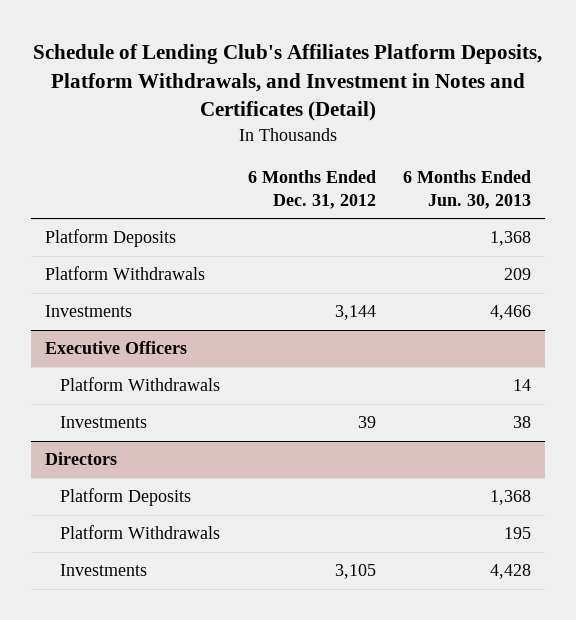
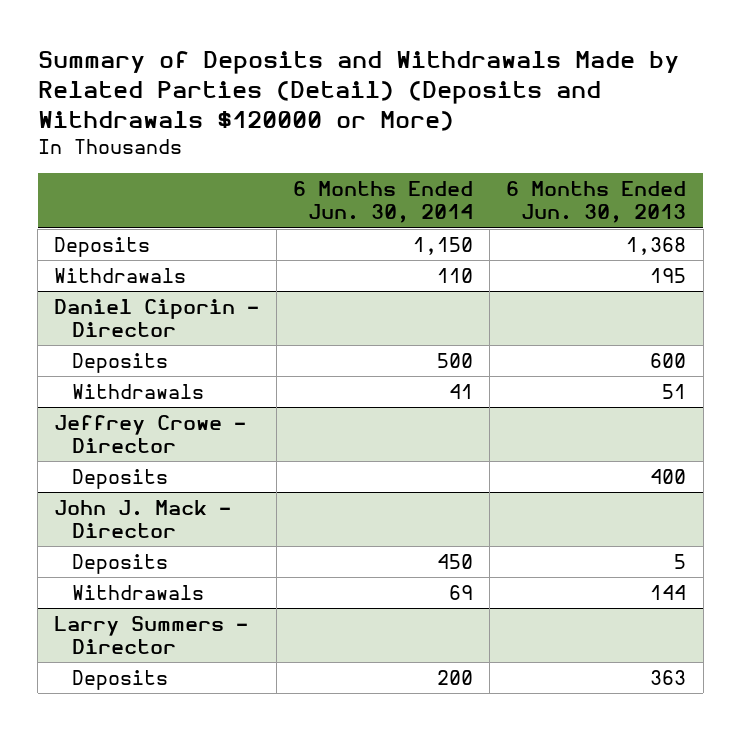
- Schedule of Lending Club's Affiliates Platform Deposits, Platform Withdrawals, and Investment in Notes and Certificates (Detail)
+ Summary of Deposits and Withdrawals Made by Related Parties (Detail) (Deposits and Withdrawals $120000 or More)
- | 6 Months Ended Dec. 31, 2012 | 6 Months Ended Jun. 30, 2013
+ | 6 Months Ended Jun. 30, 2014 | 6 Months Ended Jun. 30, 2013
- Platform Deposits | | 1,368
- Platform Withdrawals | | 209
- Investments | 3,144 | 4,466
- Executive Officers
- Platform Withdrawals | | 14
- Investments | 39 | 38
- Directors
- Platform Deposits | | 1,368
- Platform Withdrawals | | 195
- Investments | 3,105 | 4,428
+ Deposits | 1,150 | 1,368
+ Withdrawals | 110 | 195
+ Daniel Ciporin - Director
+ Deposits | 500 | 600
+ Withdrawals | 41 | 51
+ Jeffrey Crowe - Director
+ Deposits | | 400
+ John J. Mack - Director
+ Deposits | 450 | 5
+ Withdrawals | 69 | 144
+ Larry Summers - Director
+ Deposits | 200 | 363

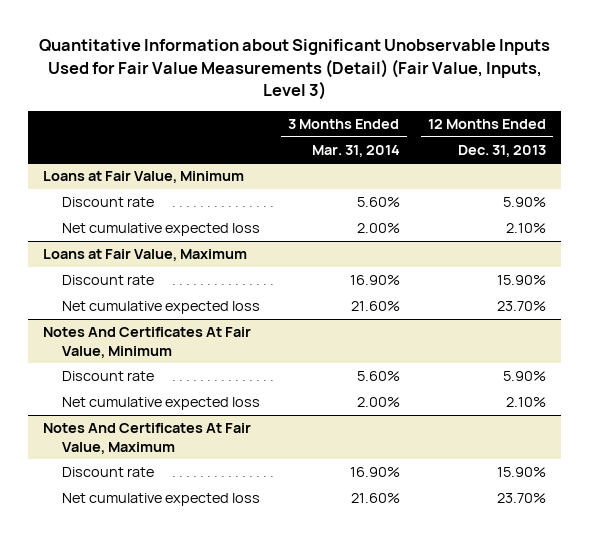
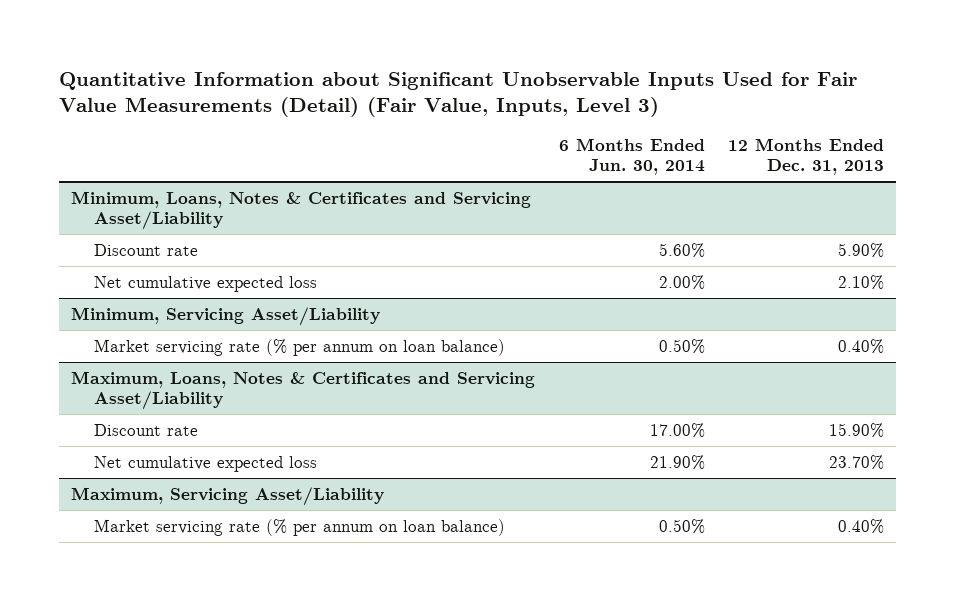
- | 3 Months Ended Mar. 31, 2014 | 12 Months Ended Dec. 31, 2013
+ | 6 Months Ended Jun. 30, 2014 | 12 Months Ended Dec. 31, 2013
- Loans at Fair Value, Minimum
- Discount rate | 5.60% | 5.90%
- Net cumulative expected loss | 2.00% | 2.10%
- Loans at Fair Value, Maximum
- Discount rate | 16.90% | 15.90%
- Net cumulative expected loss | 21.60% | 23.70%
- Notes And Certificates At Fair Value, Minimum
+ Minimum, Loans, Notes & Certificates and Servicing Asset/Liability
- Notes And Certificates At Fair Value, Maximum
+ Minimum, Servicing Asset/Liability
+ Market servicing rate (% per annum on loan balance) | 0.50% | 0.40%
+ Maximum, Loans, Notes & Certificates and Servicing Asset/Liability
+ Maximum, Servicing Asset/Liability
+ Market servicing rate (% per annum on loan balance) | 0.50% | 0.40%

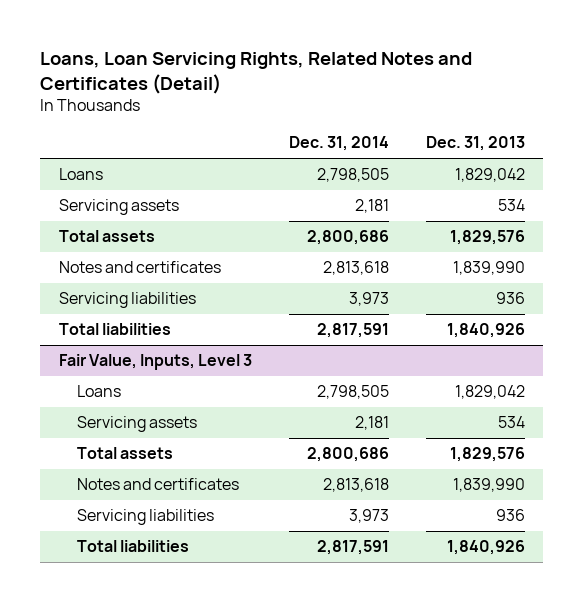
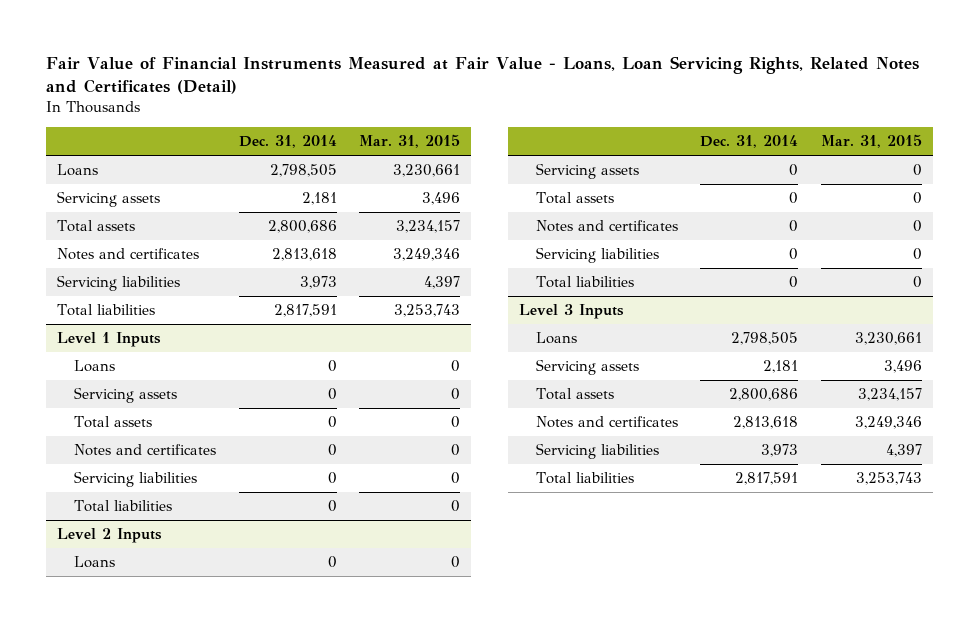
- Loans, Loan Servicing Rights, Related Notes and Certificates (Detail)
+ Fair Value of Financial Instruments Measured at Fair Value - Loans, Loan Servicing Rights, Related Notes and Certificates (Detail)
- | Dec. 31, 2014 | Dec. 31, 2013
+ | Dec. 31, 2014 | Mar. 31, 2015
- Fair Value, Inputs, Level 3
+ Level 1 Inputs
+ Loans | 0 | 0
+ Servicing assets | 0 | 0
+ Total assets | 0 | 0
+ Notes and certificates | 0 | 0
+ Servicing liabilities | 0 | 0
+ Total liabilities | 0 | 0
+ Level 2 Inputs
+ Loans | 0 | 0
+ Servicing assets | 0 | 0
+ Total assets | 0 | 0
+ Notes and certificates | 0 | 0
+ Servicing liabilities | 0 | 0
+ Total liabilities | 0 | 0
+ Level 3 Inputs

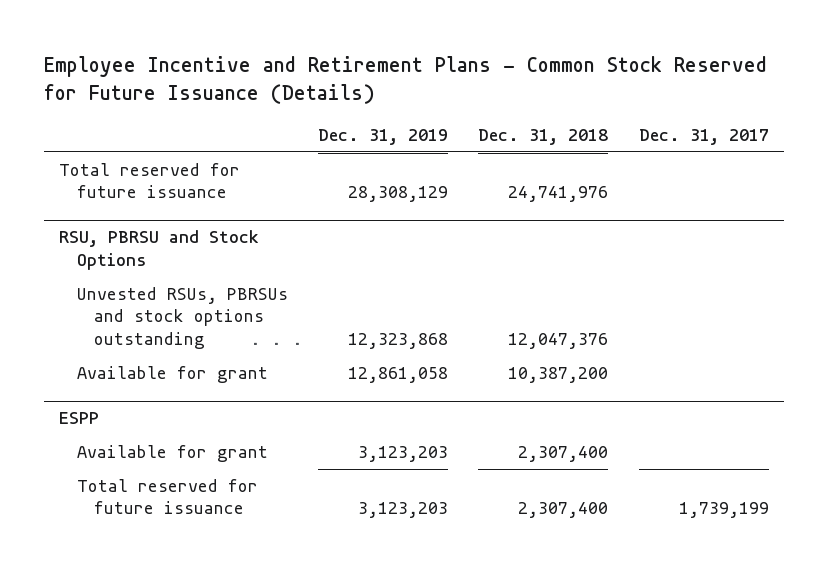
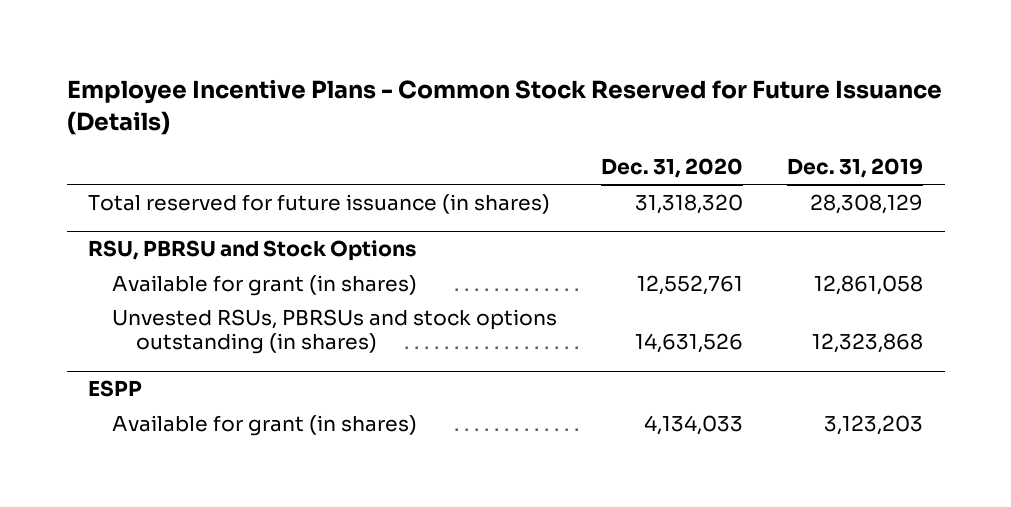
- Employee Incentive and Retirement Plans - Common Stock Reserved for Future Issuance (Details)
+ Employee Incentive Plans - Common Stock Reserved for Future Issuance (Details)
- | Dec. 31, 2019 | Dec. 31, 2018 | Dec. 31, 2017
+ | Dec. 31, 2020 | Dec. 31, 2019
- Total reserved for future issuance | 28,308,129 | 24,741,976 |
+ Total reserved for future issuance (in shares) | 31,318,320 | 28,308,129
@ RSU, PBRSU and Stock Options
- Unvested RSUs, PBRSUs and stock options outstanding | 12,323,868 | 12,047,376 |
- Available for grant | 12,861,058 | 10,387,200 |
+ Available for grant (in shares) | 12,552,761 | 12,861,058
+ Unvested RSUs, PBRSUs and stock options outstanding (in shares) | 14,631,526 | 12,323,868
@ ESPP
- Available for grant | 3,123,203 | 2,307,400 |
- Total reserved for future issuance | 3,123,203 | 2,307,400 | 1,739,199
+ Available for grant (in shares) | 4,134,033 | 3,123,203

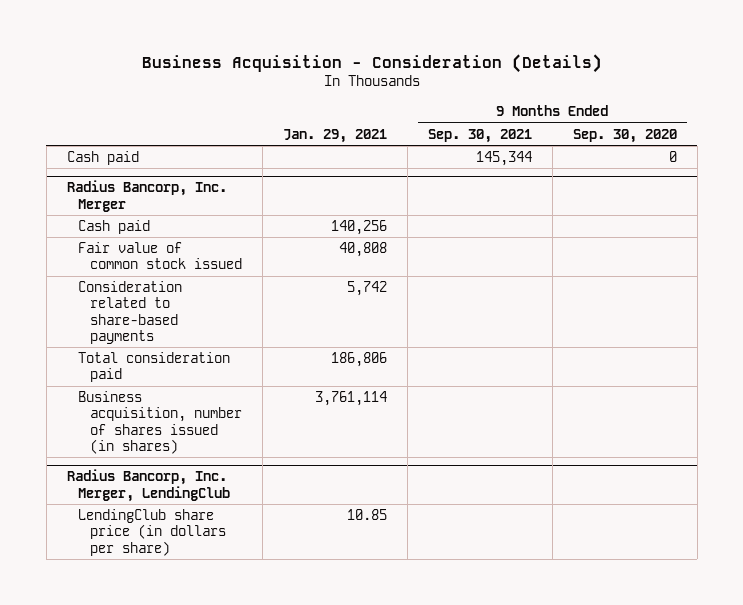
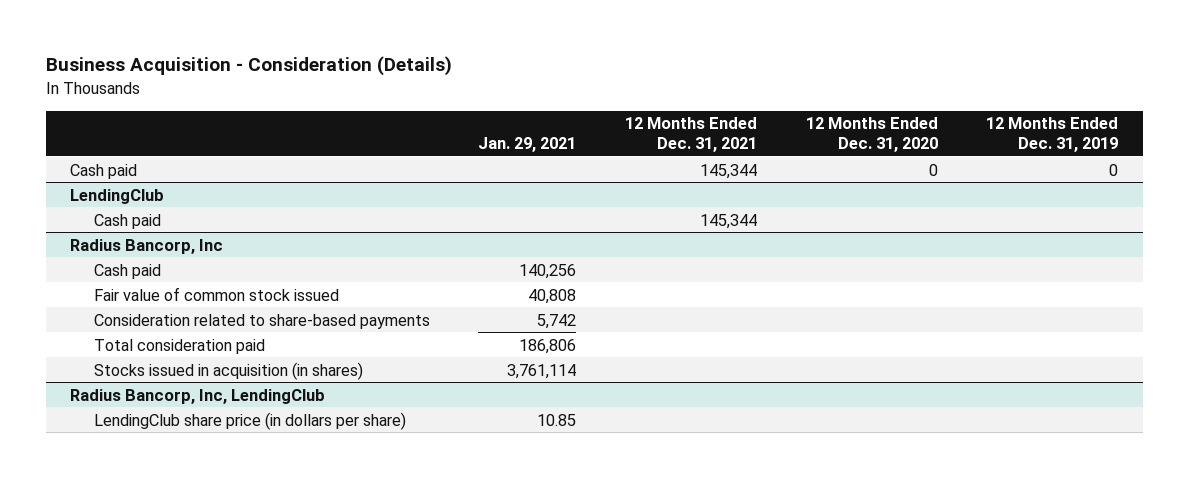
- | Jan. 29, 2021 | 9 Months Ended Sep. 30, 2021 | 9 Months Ended Sep. 30, 2020
+ | Jan. 29, 2021 | 12 Months Ended Dec. 31, 2021 | 12 Months Ended Dec. 31, 2020 | 12 Months Ended Dec. 31, 2019
- Radius Bancorp, Inc. Merger
+ LendingClub
+ Cash paid | | 145,344 | |
+ Radius Bancorp, Inc
- Business acquisition, number of shares issued (in shares) | 3,761,114 | |
- Radius Bancorp, Inc. Merger, LendingClub
+ Stocks issued in acquisition (in shares) | 3,761,114 | | |
+ Radius Bancorp, Inc, LendingClub

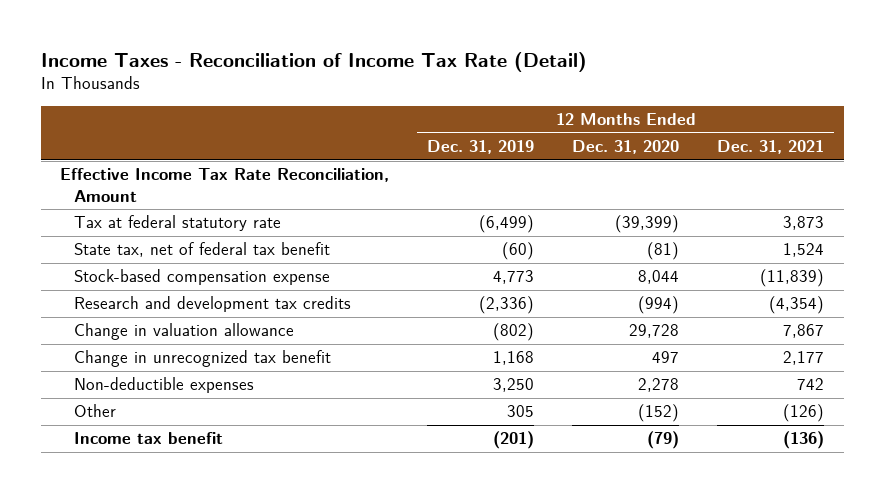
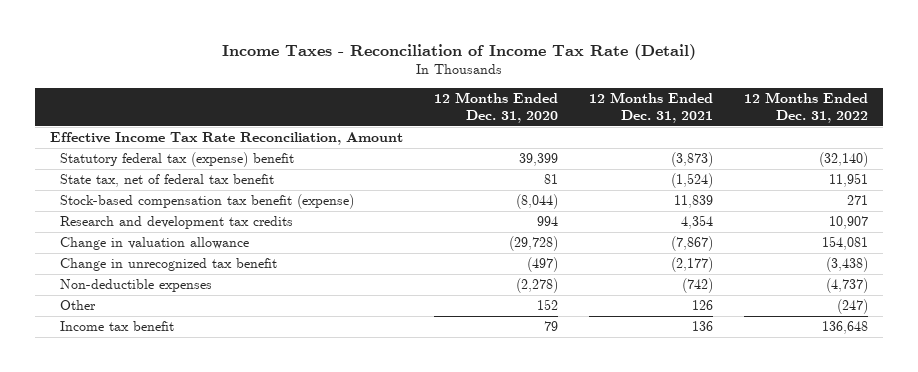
- | 12 Months Ended Dec. 31, 2019 | 12 Months Ended Dec. 31, 2020 | 12 Months Ended Dec. 31, 2021
+ | 12 Months Ended Dec. 31, 2020 | 12 Months Ended Dec. 31, 2021 | 12 Months Ended Dec. 31, 2022
- Tax at federal statutory rate | (6,499) | (39,399) | 3,873
- State tax, net of federal tax benefit | (60) | (81) | 1,524
- Stock-based compensation expense | 4,773 | 8,044 | (11,839)
- Research and development tax credits | (2,336) | (994) | (4,354)
- Change in valuation allowance | (802) | 29,728 | 7,867
- Change in unrecognized tax benefit | 1,168 | 497 | 2,177
- Non-deductible expenses | 3,250 | 2,278 | 742
- Other | 305 | (152) | (126)
- Income tax benefit | (201) | (79) | (136)
+ Statutory federal tax (expense) benefit | 39,399 | (3,873) | (32,140)
+ State tax, net of federal tax benefit | 81 | (1,524) | 11,951
+ Stock-based compensation tax benefit (expense) | (8,044) | 11,839 | 271
+ Research and development tax credits | 994 | 4,354 | 10,907
+ Change in valuation allowance | (29,728) | (7,867) | 154,081
+ Change in unrecognized tax benefit | (497) | (2,177) | (3,438)
+ Non-deductible expenses | (2,278) | (742) | (4,737)
+ Other | 152 | 126 | (247)
+ Income tax benefit | 79 | 136 | 136,648

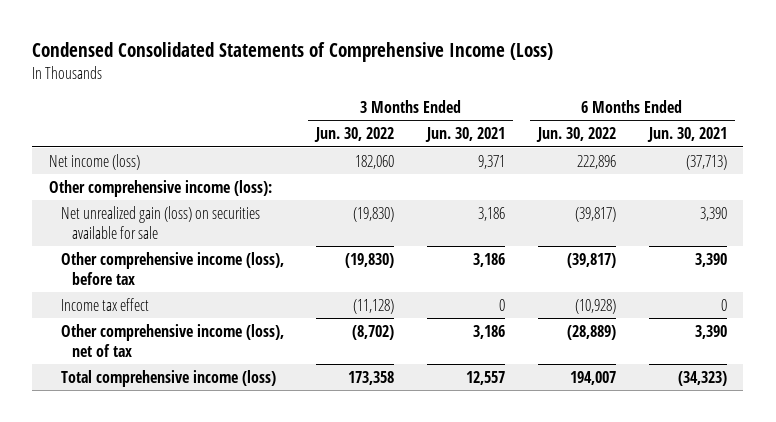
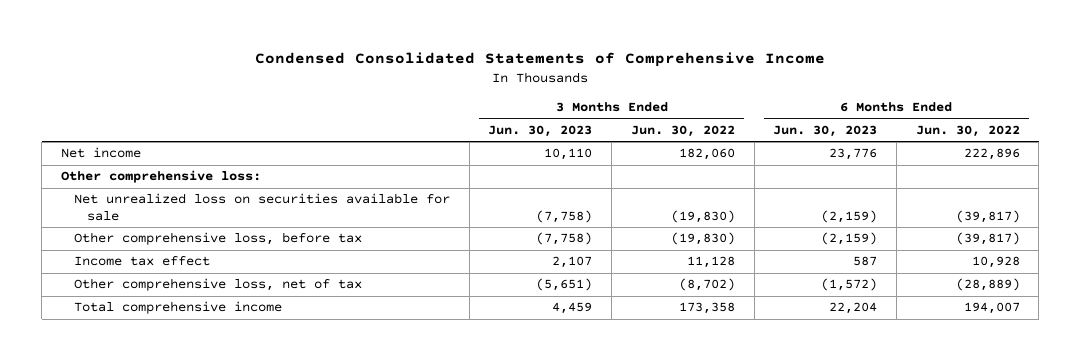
- Condensed Consolidated Statements of Comprehensive Income (Loss)
+ Condensed Consolidated Statements of Comprehensive Income
- | 3 Months Ended Jun. 30, 2022 | 3 Months Ended Jun. 30, 2021 | 6 Months Ended Jun. 30, 2022 | 6 Months Ended Jun. 30, 2021
+ | 3 Months Ended Jun. 30, 2023 | 3 Months Ended Jun. 30, 2022 | 6 Months Ended Jun. 30, 2023 | 6 Months Ended Jun. 30, 2022
- Net income (loss) | 182,060 | 9,371 | 222,896 | (37,713)
- Other comprehensive income (loss):
- Net unrealized gain (loss) on securities available for sale | (19,830) | 3,186 | (39,817) | 3,390
- Other comprehensive income (loss), before tax | (19,830) | 3,186 | (39,817) | 3,390
- Income tax effect | (11,128) | 0 | (10,928) | 0
- Other comprehensive income (loss), net of tax | (8,702) | 3,186 | (28,889) | 3,390
- Total comprehensive income (loss) | 173,358 | 12,557 | 194,007 | (34,323)
+ Net income | 10,110 | 182,060 | 23,776 | 222,896
+ Other comprehensive loss:
+ Net unrealized loss on securities available for sale | (7,758) | (19,830) | (2,159) | (39,817)
+ Other comprehensive loss, before tax | (7,758) | (19,830) | (2,159) | (39,817)
+ Income tax effect | 2,107 | 11,128 | 587 | 10,928
+ Other comprehensive loss, net of tax | (5,651) | (8,702) | (1,572) | (28,889)
+ Total comprehensive income | 4,459 | 173,358 | 22,204 | 194,007

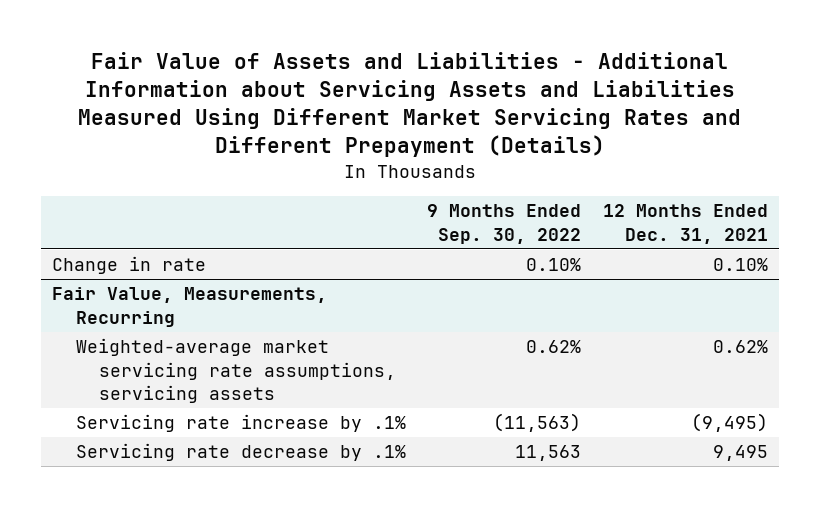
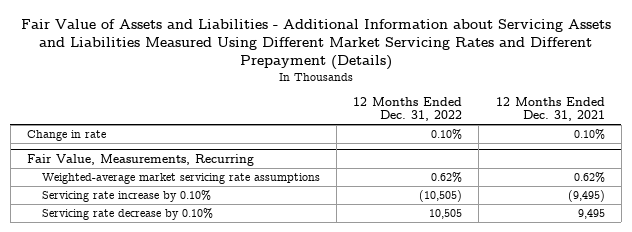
- | 9 Months Ended Sep. 30, 2022 | 12 Months Ended Dec. 31, 2021
+ | 12 Months Ended Dec. 31, 2022 | 12 Months Ended Dec. 31, 2021
@ Fair Value, Measurements, Recurring
- Weighted-average market servicing rate assumptions, servicing assets | 0.62% | 0.62%
- Servicing rate increase by .1% | (11,563) | (9,495)
- Servicing rate decrease by .1% | 11,563 | 9,495
+ Weighted-average market servicing rate assumptions | 0.62% | 0.62%
+ Servicing rate increase by 0.10% | (10,505) | (9,495)
+ Servicing rate decrease by 0.10% | 10,505 | 9,495

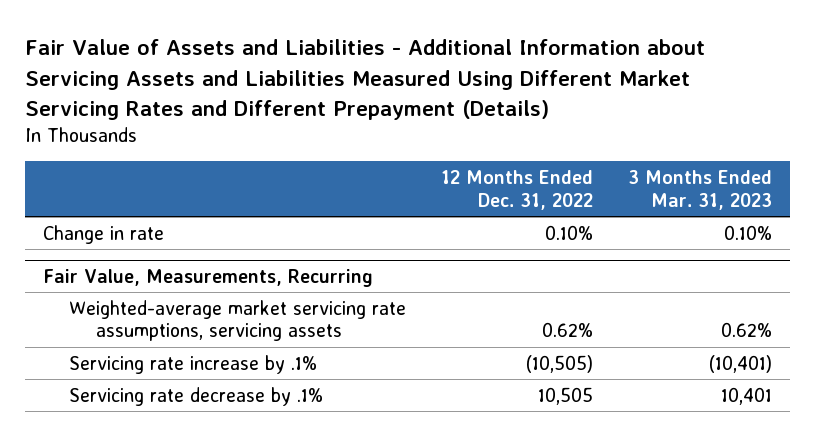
- | 12 Months Ended Dec. 31, 2022 | 12 Months Ended Dec. 31, 2021
+ | 12 Months Ended Dec. 31, 2022 | 3 Months Ended Mar. 31, 2023
@ Fair Value, Measurements, Recurring
- Weighted-average market servicing rate assumptions | 0.62% | 0.62%
- Servicing rate increase by 0.10% | (10,505) | (9,495)
- Servicing rate decrease by 0.10% | 10,505 | 9,495
+ Weighted-average market servicing rate assumptions, servicing assets | 0.62% | 0.62%
+ Servicing rate increase by .1% | (10,505) | (10,401)
+ Servicing rate decrease by .1% | 10,505 | 10,401

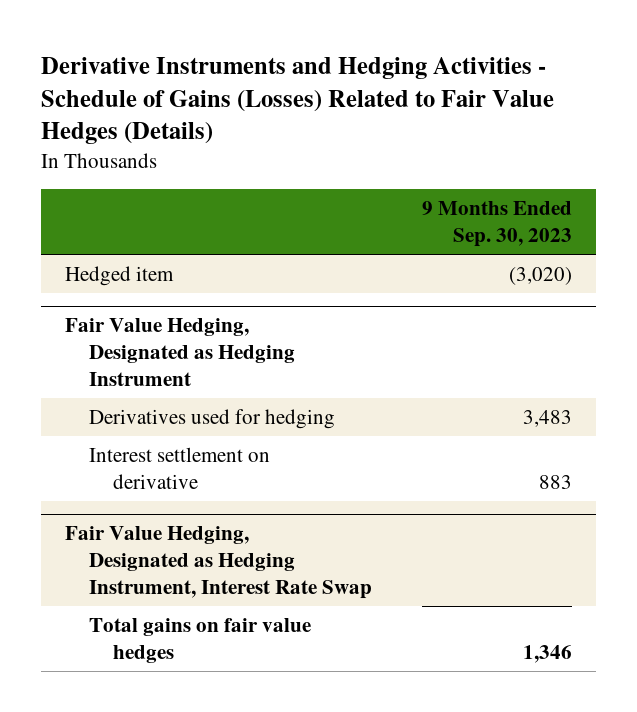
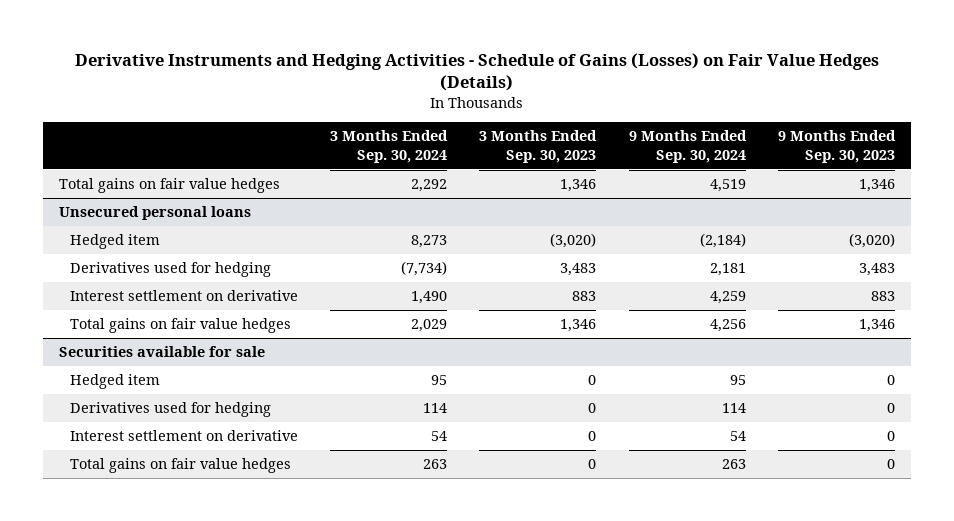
- Derivative Instruments and Hedging Activities - Schedule of Gains (Losses) Related to Fair Value Hedges (Details)
+ Derivative Instruments and Hedging Activities - Schedule of Gains (Losses) on Fair Value Hedges (Details)
- | 9 Months Ended Sep. 30, 2023
+ | 3 Months Ended Sep. 30, 2024 | 3 Months Ended Sep. 30, 2023 | 9 Months Ended Sep. 30, 2024 | 9 Months Ended Sep. 30, 2023
+ Total gains on fair value hedges | 2,292 | 1,346 | 4,519 | 1,346
+ Unsecured personal loans
- Fair Value Hedging, Designated as Hedging Instrument
- Fair Value Hedging, Designated as Hedging Instrument, Interest Rate Swap
+ Securities available for sale
+ Hedged item | 95 | 0 | 95 | 0
+ Derivatives used for hedging | 114 | 0 | 114 | 0
+ Interest settlement on derivative | 54 | 0 | 54 | 0
+ Total gains on fair value hedges | 263 | 0 | 263 | 0

